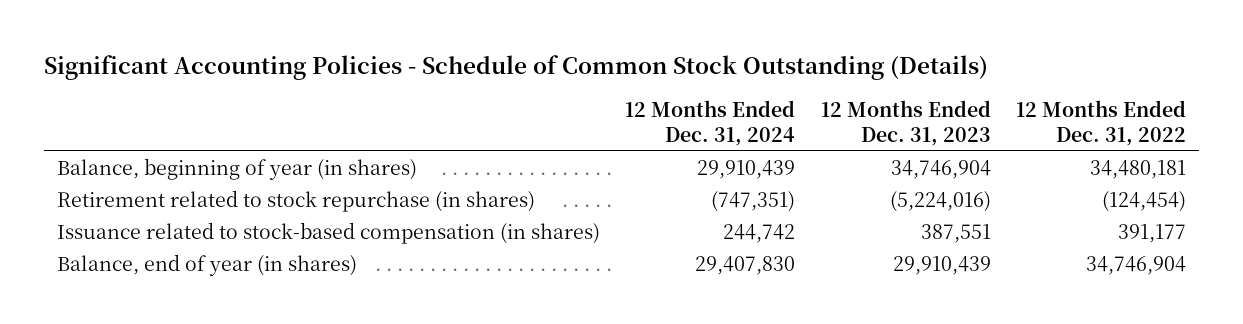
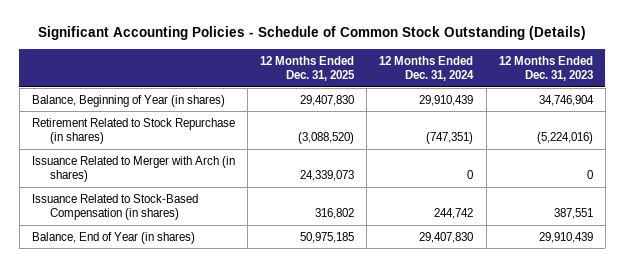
- | 12 Months Ended Dec. 31, 2024 | 12 Months Ended Dec. 31, 2023 | 12 Months Ended Dec. 31, 2022
+ | 12 Months Ended Dec. 31, 2025 | 12 Months Ended Dec. 31, 2024 | 12 Months Ended Dec. 31, 2023
- Balance, beginning of year (in shares) | 29,910,439 | 34,746,904 | 34,480,181
- Retirement related to stock repurchase (in shares) | (747,351) | (5,224,016) | (124,454)
- Issuance related to stock-based compensation (in shares) | 244,742 | 387,551 | 391,177
- Balance, end of year (in shares) | 29,407,830 | 29,910,439 | 34,746,904
+ Balance, Beginning of Year (in shares) | 29,407,830 | 29,910,439 | 34,746,904
+ Retirement Related to Stock Repurchase (in shares) | (3,088,520) | (747,351) | (5,224,016)
+ Issuance Related to Merger with Arch (in shares) | 24,339,073 | 0 | 0
+ Issuance Related to Stock-Based Compensation (in shares) | 316,802 | 244,742 | 387,551
+ Balance, End of Year (in shares) | 50,975,185 | 29,407,830 | 29,910,439

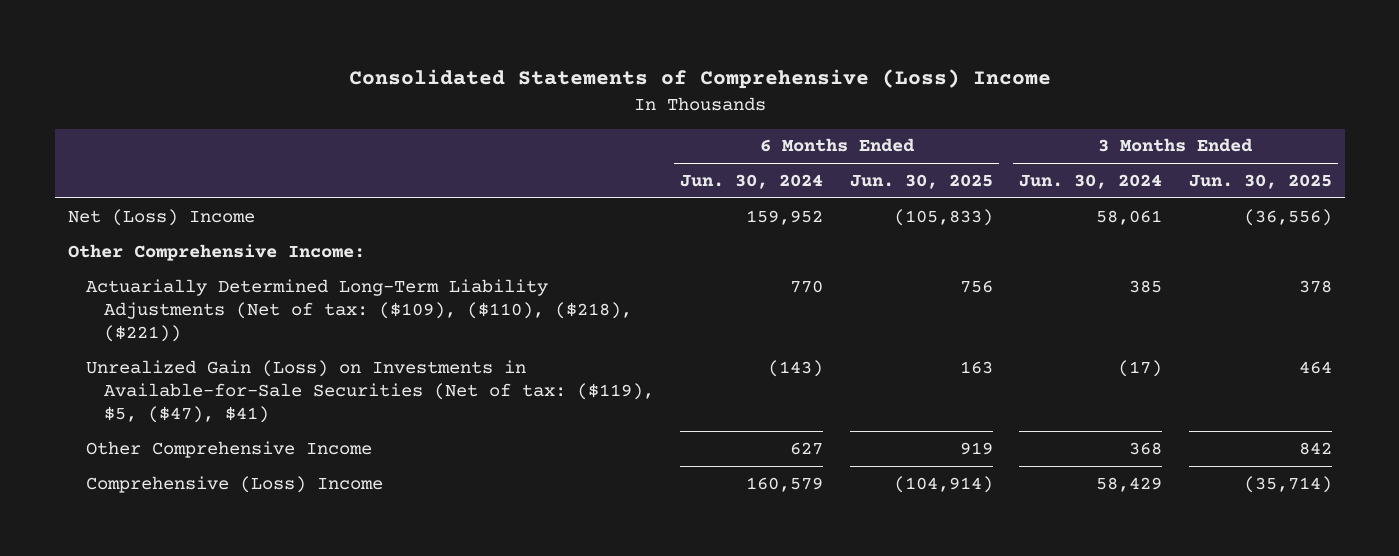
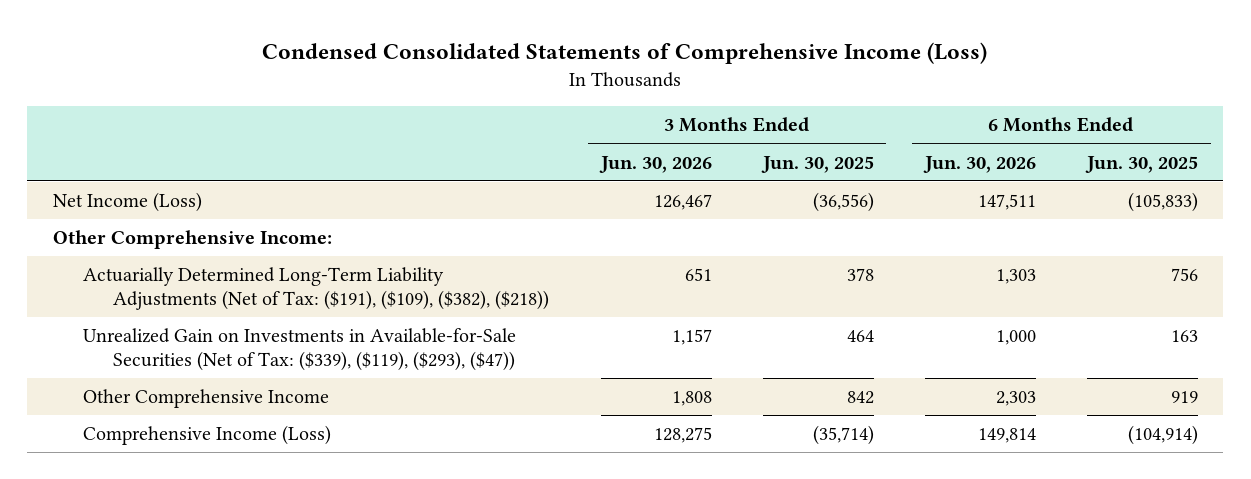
- Consolidated Statements of Comprehensive (Loss) Income
+ Condensed Consolidated Statements of Comprehensive Income (Loss)
- | 6 Months Ended Jun. 30, 2024 | 6 Months Ended Jun. 30, 2025 | 3 Months Ended Jun. 30, 2024 | 3 Months Ended Jun. 30, 2025
+ | 3 Months Ended Jun. 30, 2026 | 3 Months Ended Jun. 30, 2025 | 6 Months Ended Jun. 30, 2026 | 6 Months Ended Jun. 30, 2025
- Net (Loss) Income | 159,952 | (105,833) | 58,061 | (36,556)
+ Net Income (Loss) | 126,467 | (36,556) | 147,511 | (105,833)
- Actuarially Determined Long-Term Liability Adjustments (Net of tax: ($109), ($110), ($218), ($221)) | 770 | 756 | 385 | 378
- Unrealized Gain (Loss) on Investments in Available-for-Sale Securities (Net of tax: ($119), $5, ($47), $41) | (143) | 163 | (17) | 464
+ Actuarially Determined Long-Term Liability Adjustments (Net of Tax: ($191), ($109), ($382), ($218)) | 651 | 378 | 1,303 | 756
+ Unrealized Gain on Investments in Available-for-Sale Securities (Net of Tax: ($339), ($119), ($293), ($47)) | 1,157 | 464 | 1,000 | 163
- Comprehensive (Loss) Income | 160,579 | (104,914) | 58,429 | (35,714)
+ Comprehensive Income (Loss) | 128,275 | (35,714) | 149,814 | (104,914)

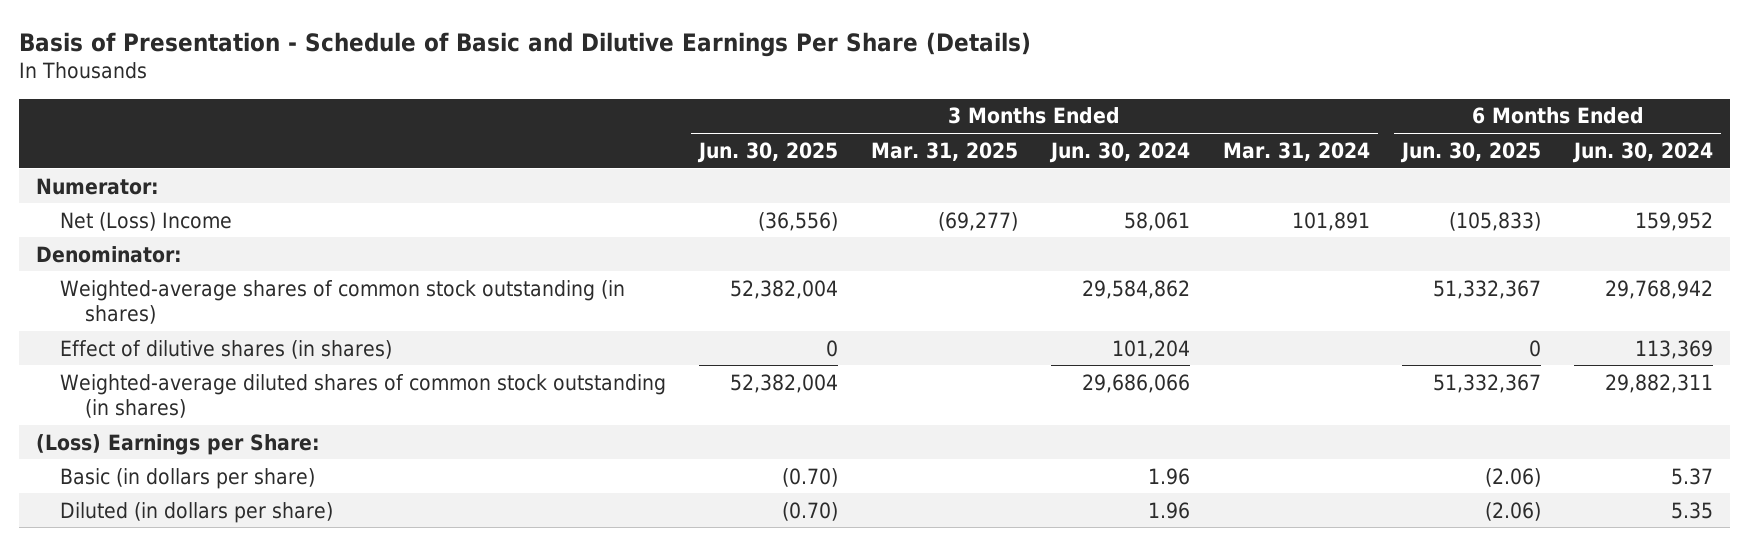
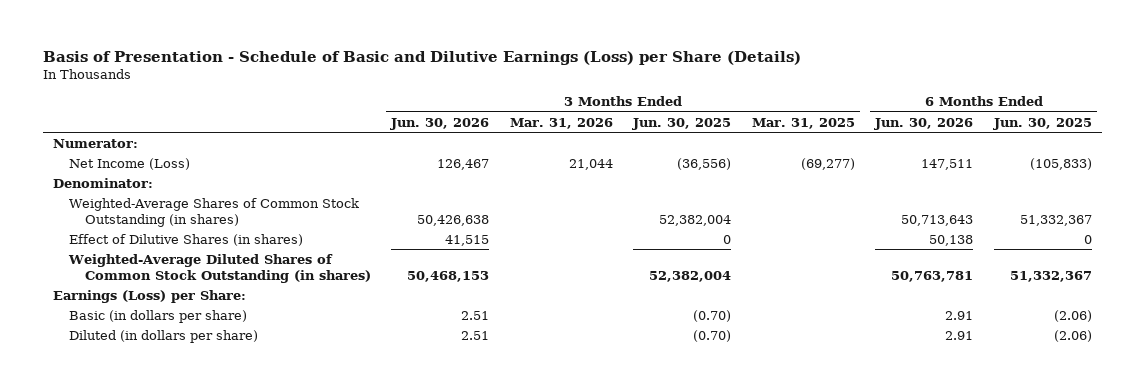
- Basis of Presentation - Schedule of Basic and Dilutive Earnings Per Share (Details)
+ Basis of Presentation - Schedule of Basic and Dilutive Earnings (Loss) per Share (Details)
- | 3 Months Ended Jun. 30, 2025 | 3 Months Ended Mar. 31, 2025 | 3 Months Ended Jun. 30, 2024 | 3 Months Ended Mar. 31, 2024 | 6 Months Ended Jun. 30, 2025 | 6 Months Ended Jun. 30, 2024
+ | 3 Months Ended Jun. 30, 2026 | 3 Months Ended Mar. 31, 2026 | 3 Months Ended Jun. 30, 2025 | 3 Months Ended Mar. 31, 2025 | 6 Months Ended Jun. 30, 2026 | 6 Months Ended Jun. 30, 2025
- Net (Loss) Income | (36,556) | (69,277) | 58,061 | 101,891 | (105,833) | 159,952
+ Net Income (Loss) | 126,467 | 21,044 | (36,556) | (69,277) | 147,511 | (105,833)
- Weighted-average shares of common stock outstanding (in shares) | 52,382,004 | | 29,584,862 | | 51,332,367 | 29,768,942
- Effect of dilutive shares (in shares) | 0 | | 101,204 | | 0 | 113,369
- Weighted-average diluted shares of common stock outstanding (in shares) | 52,382,004 | | 29,686,066 | | 51,332,367 | 29,882,311
- (Loss) Earnings per Share:
+ Weighted-Average Shares of Common Stock Outstanding (in shares) | 50,426,638 | | 52,382,004 | | 50,713,643 | 51,332,367
+ Effect of Dilutive Shares (in shares) | 41,515 | | 0 | | 50,138 | 0
+ Weighted-Average Diluted Shares of Common Stock Outstanding (in shares) | 50,468,153 | | 52,382,004 | | 50,763,781 | 51,332,367
+ Earnings (Loss) per Share:

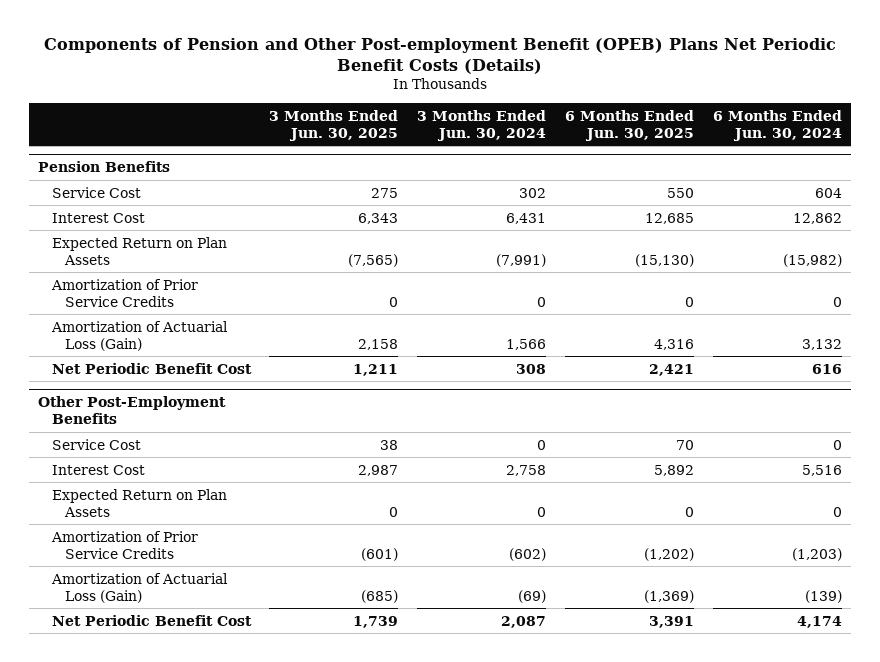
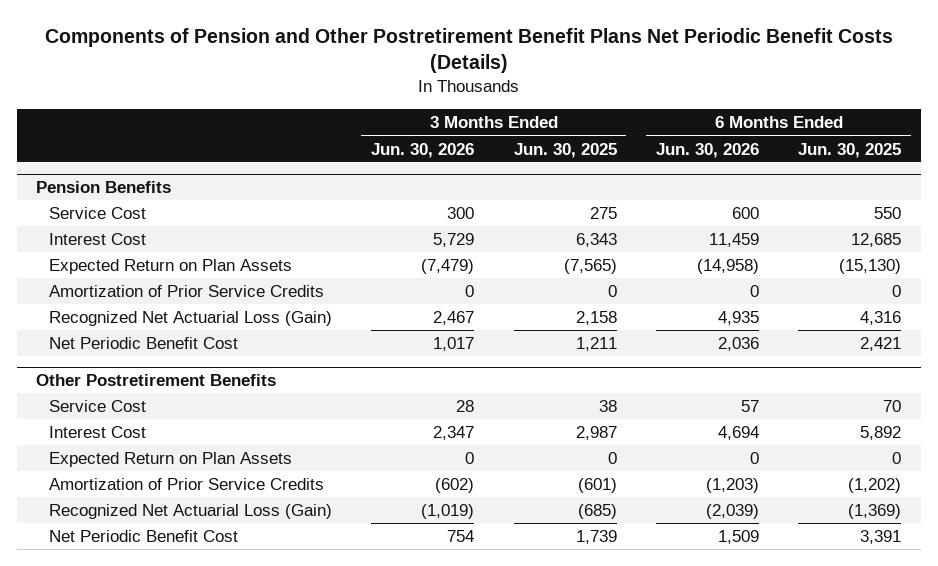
- Components of Pension and Other Post-employment Benefit (OPEB) Plans Net Periodic Benefit Costs (Details)
+ Components of Pension and Other Postretirement Benefit Plans Net Periodic Benefit Costs (Details)
- | 3 Months Ended Jun. 30, 2025 | 3 Months Ended Jun. 30, 2024 | 6 Months Ended Jun. 30, 2025 | 6 Months Ended Jun. 30, 2024
+ | 3 Months Ended Jun. 30, 2026 | 3 Months Ended Jun. 30, 2025 | 6 Months Ended Jun. 30, 2026 | 6 Months Ended Jun. 30, 2025
@ Pension Benefits
- Amortization of Actuarial Loss (Gain) | 2,158 | 1,566 | 4,316 | 3,132
+ Recognized Net Actuarial Loss (Gain) | 2,467 | 2,158 | 4,935 | 4,316
- Other Post-Employment Benefits
+ Other Postretirement Benefits
- Amortization of Actuarial Loss (Gain) | (685) | (69) | (1,369) | (139)
+ Recognized Net Actuarial Loss (Gain) | (1,019) | (685) | (2,039) | (1,369)

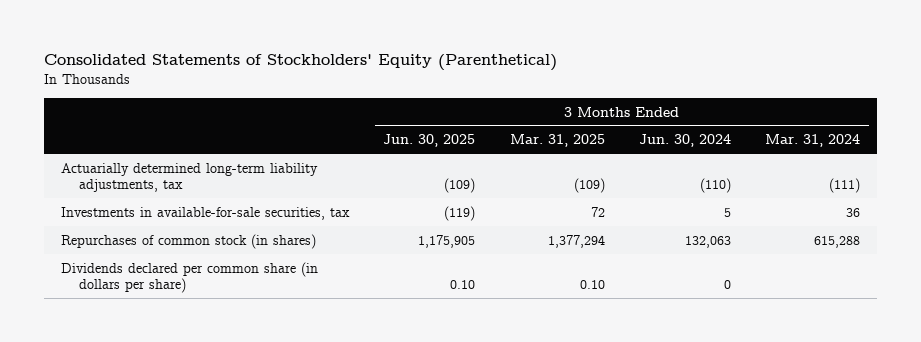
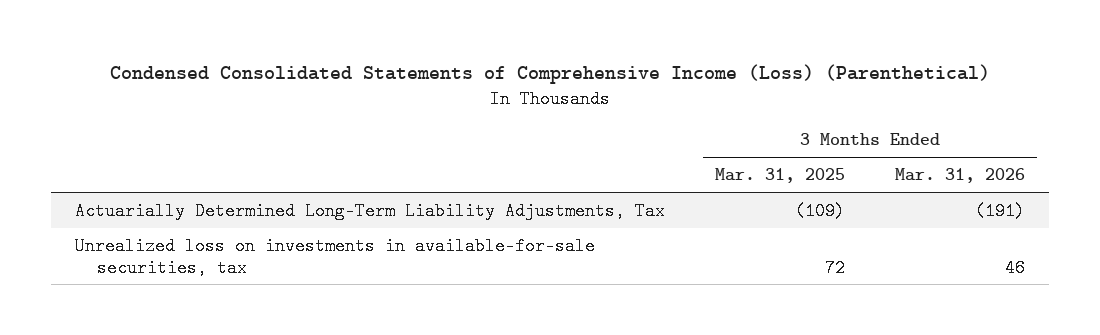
- Consolidated Statements of Stockholders' Equity (Parenthetical)
+ Condensed Consolidated Statements of Comprehensive Income (Loss) (Parenthetical)
- | 3 Months Ended Jun. 30, 2025 | 3 Months Ended Mar. 31, 2025 | 3 Months Ended Jun. 30, 2024 | 3 Months Ended Mar. 31, 2024
+ | 3 Months Ended Mar. 31, 2025 | 3 Months Ended Mar. 31, 2026
- Actuarially determined long-term liability adjustments, tax | (109) | (109) | (110) | (111)
- Investments in available-for-sale securities, tax | (119) | 72 | 5 | 36
- Repurchases of common stock (in shares) | 1,175,905 | 1,377,294 | 132,063 | 615,288
- Dividends declared per common share (in dollars per share) | 0.10 | 0.10 | 0 |
+ Actuarially Determined Long-Term Liability Adjustments, Tax | (109) | (191)
+ Unrealized loss on investments in available-for-sale securities, tax | 72 | 46

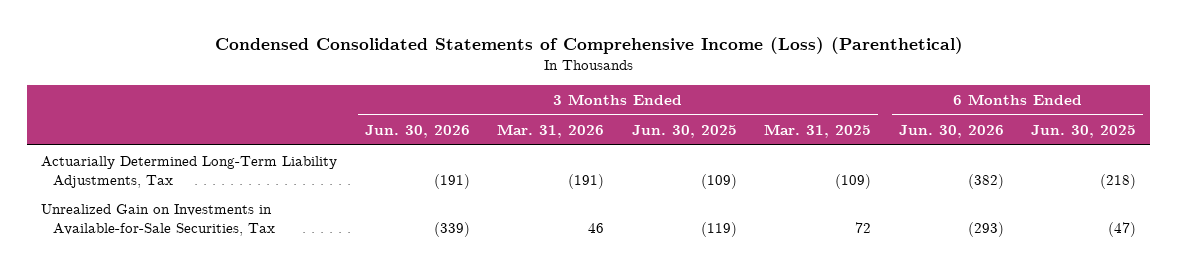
- | 3 Months Ended Mar. 31, 2025 | 3 Months Ended Mar. 31, 2026
+ | 3 Months Ended Jun. 30, 2026 | 3 Months Ended Mar. 31, 2026 | 3 Months Ended Jun. 30, 2025 | 3 Months Ended Mar. 31, 2025 | 6 Months Ended Jun. 30, 2026 | 6 Months Ended Jun. 30, 2025
- Unrealized loss on investments in available-for-sale securities, tax | 72 | 46
+ Unrealized Gain on Investments in Available-for-Sale Securities, Tax | (339) | 46 | (119) | 72 | (293) | (47)

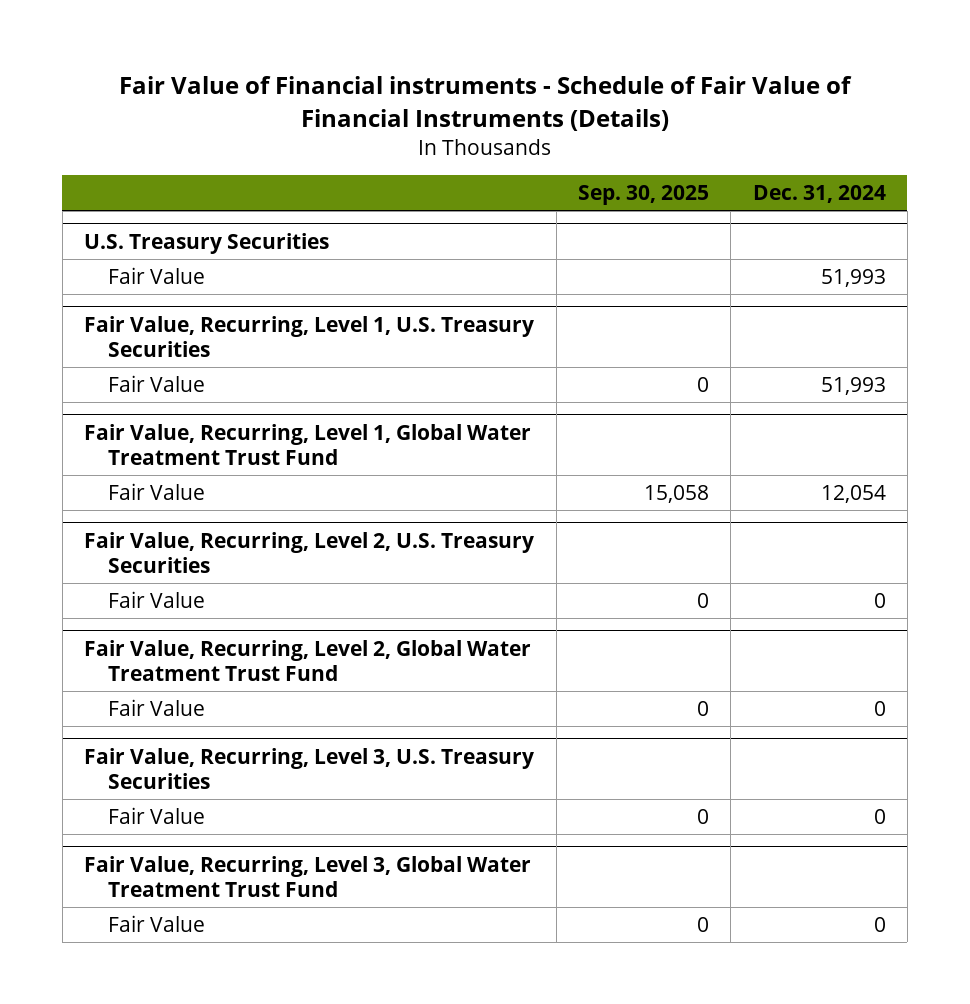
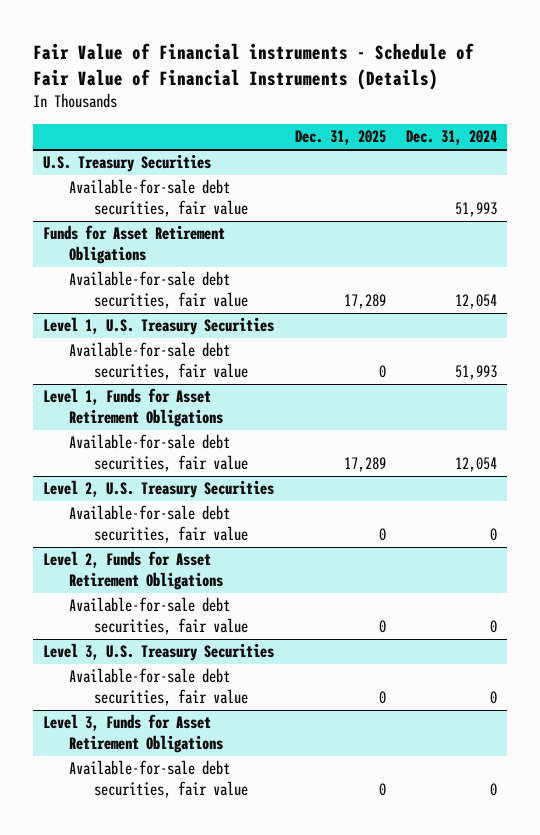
- | Sep. 30, 2025 | Dec. 31, 2024
+ | Dec. 31, 2025 | Dec. 31, 2024
@ U.S. Treasury Securities
- Fair Value | | 51,993
- Fair Value, Recurring, Level 1, U.S. Treasury Securities
- Fair Value | 0 | 51,993
- Fair Value, Recurring, Level 1, Global Water Treatment Trust Fund
- Fair Value | 15,058 | 12,054
- Fair Value, Recurring, Level 2, U.S. Treasury Securities
- Fair Value | 0 | 0
- Fair Value, Recurring, Level 2, Global Water Treatment Trust Fund
- Fair Value | 0 | 0
- Fair Value, Recurring, Level 3, U.S. Treasury Securities
- Fair Value | 0 | 0
- Fair Value, Recurring, Level 3, Global Water Treatment Trust Fund
- Fair Value | 0 | 0
@ U.S. Treasury Securities
+ Available-for-sale debt securities, fair value | | 51,993
+ Funds for Asset Retirement Obligations
+ Available-for-sale debt securities, fair value | 17,289 | 12,054
+ Level 1, U.S. Treasury Securities
+ Available-for-sale debt securities, fair value | 0 | 51,993
+ Level 1, Funds for Asset Retirement Obligations
+ Available-for-sale debt securities, fair value | 17,289 | 12,054
+ Level 2, U.S. Treasury Securities
+ Available-for-sale debt securities, fair value | 0 | 0
+ Level 2, Funds for Asset Retirement Obligations
+ Available-for-sale debt securities, fair value | 0 | 0
+ Level 3, U.S. Treasury Securities
+ Available-for-sale debt securities, fair value | 0 | 0
+ Level 3, Funds for Asset Retirement Obligations
+ Available-for-sale debt securities, fair value | 0 | 0

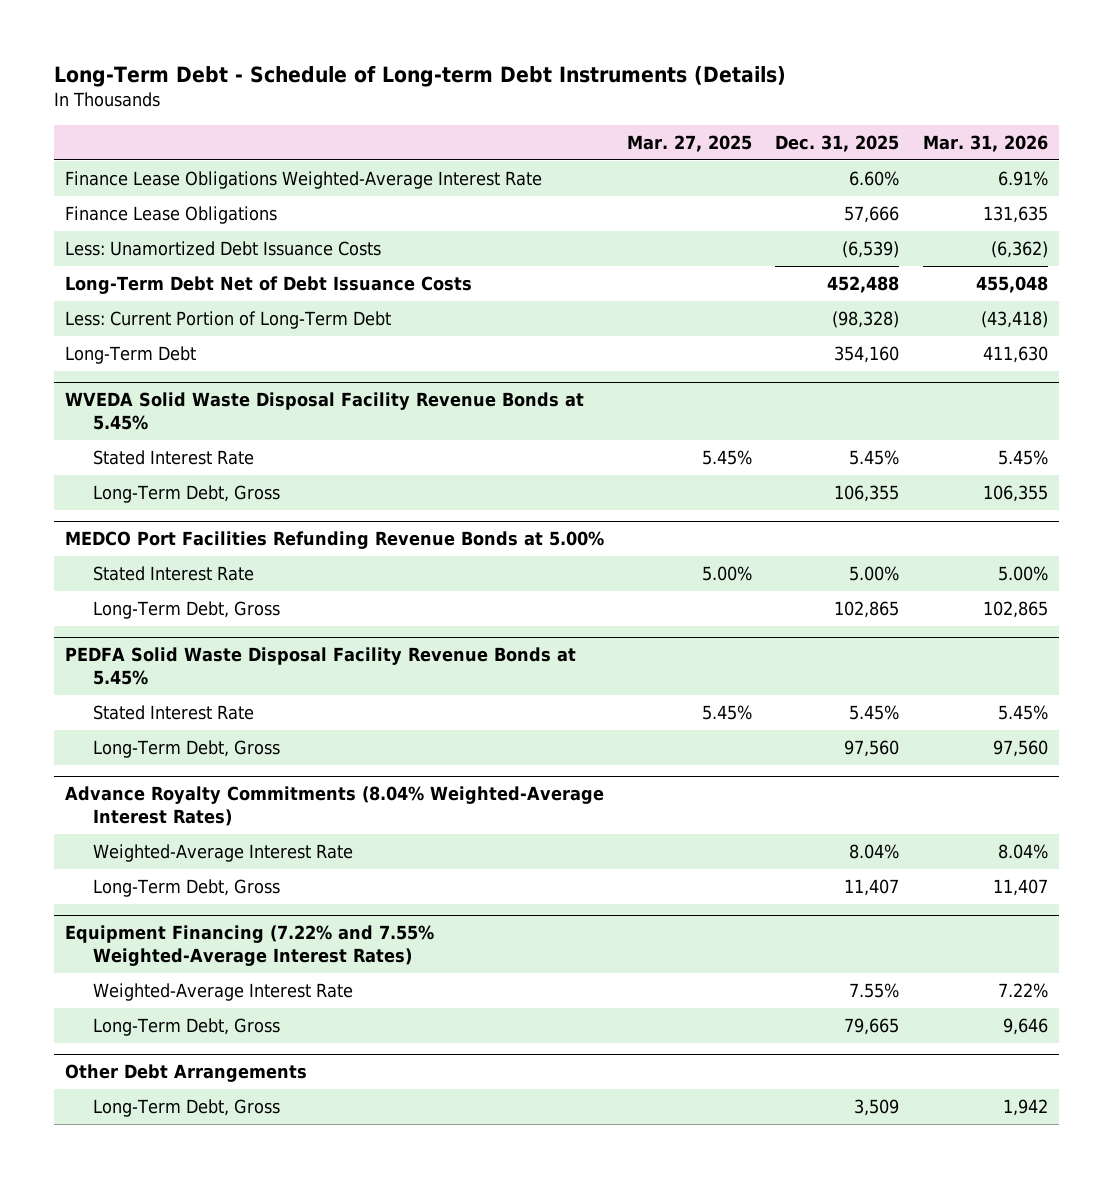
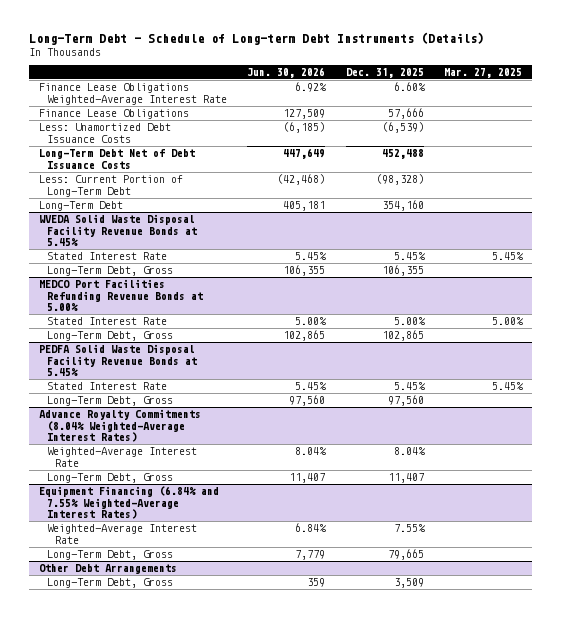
- | Mar. 27, 2025 | Dec. 31, 2025 | Mar. 31, 2026
+ | Jun. 30, 2026 | Dec. 31, 2025 | Mar. 27, 2025
- Equipment Financing (7.22% and 7.55% Weighted-Average Interest Rates)
+ Equipment Financing (6.84% and 7.55% Weighted-Average Interest Rates)

